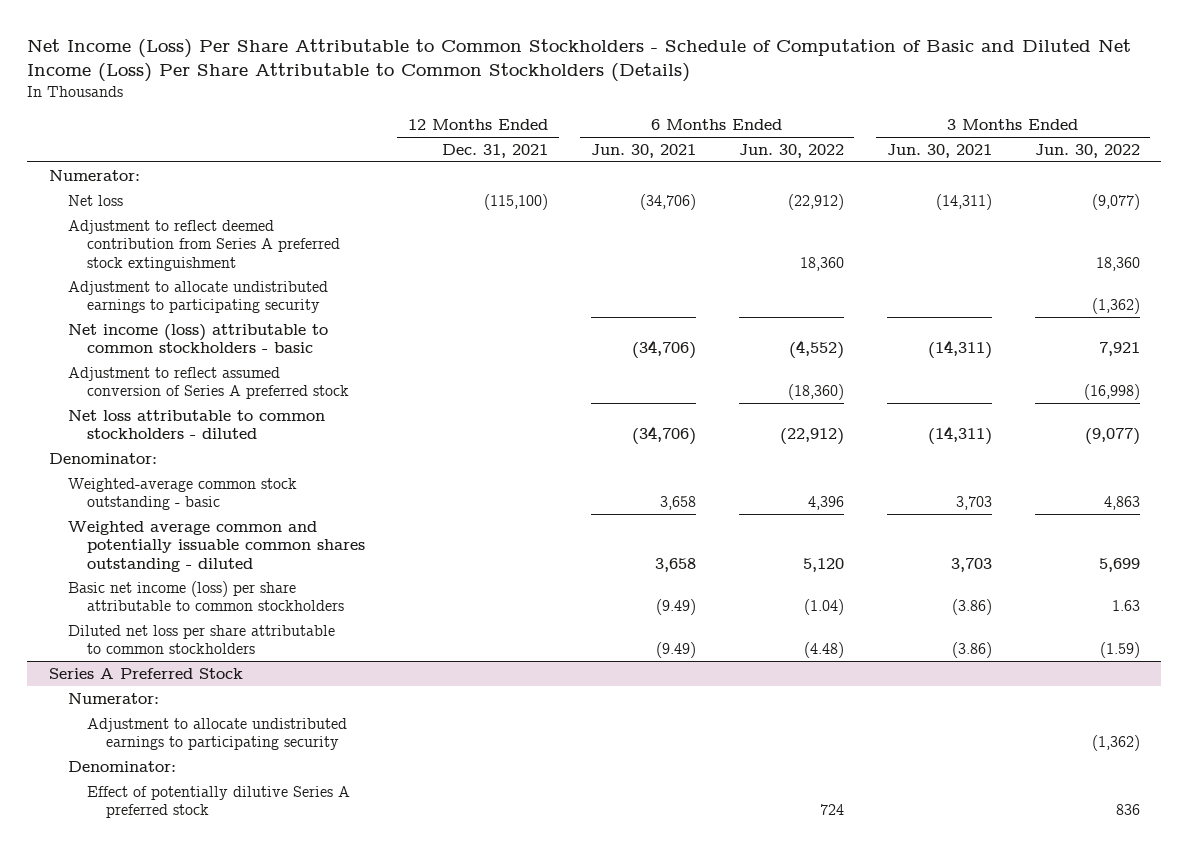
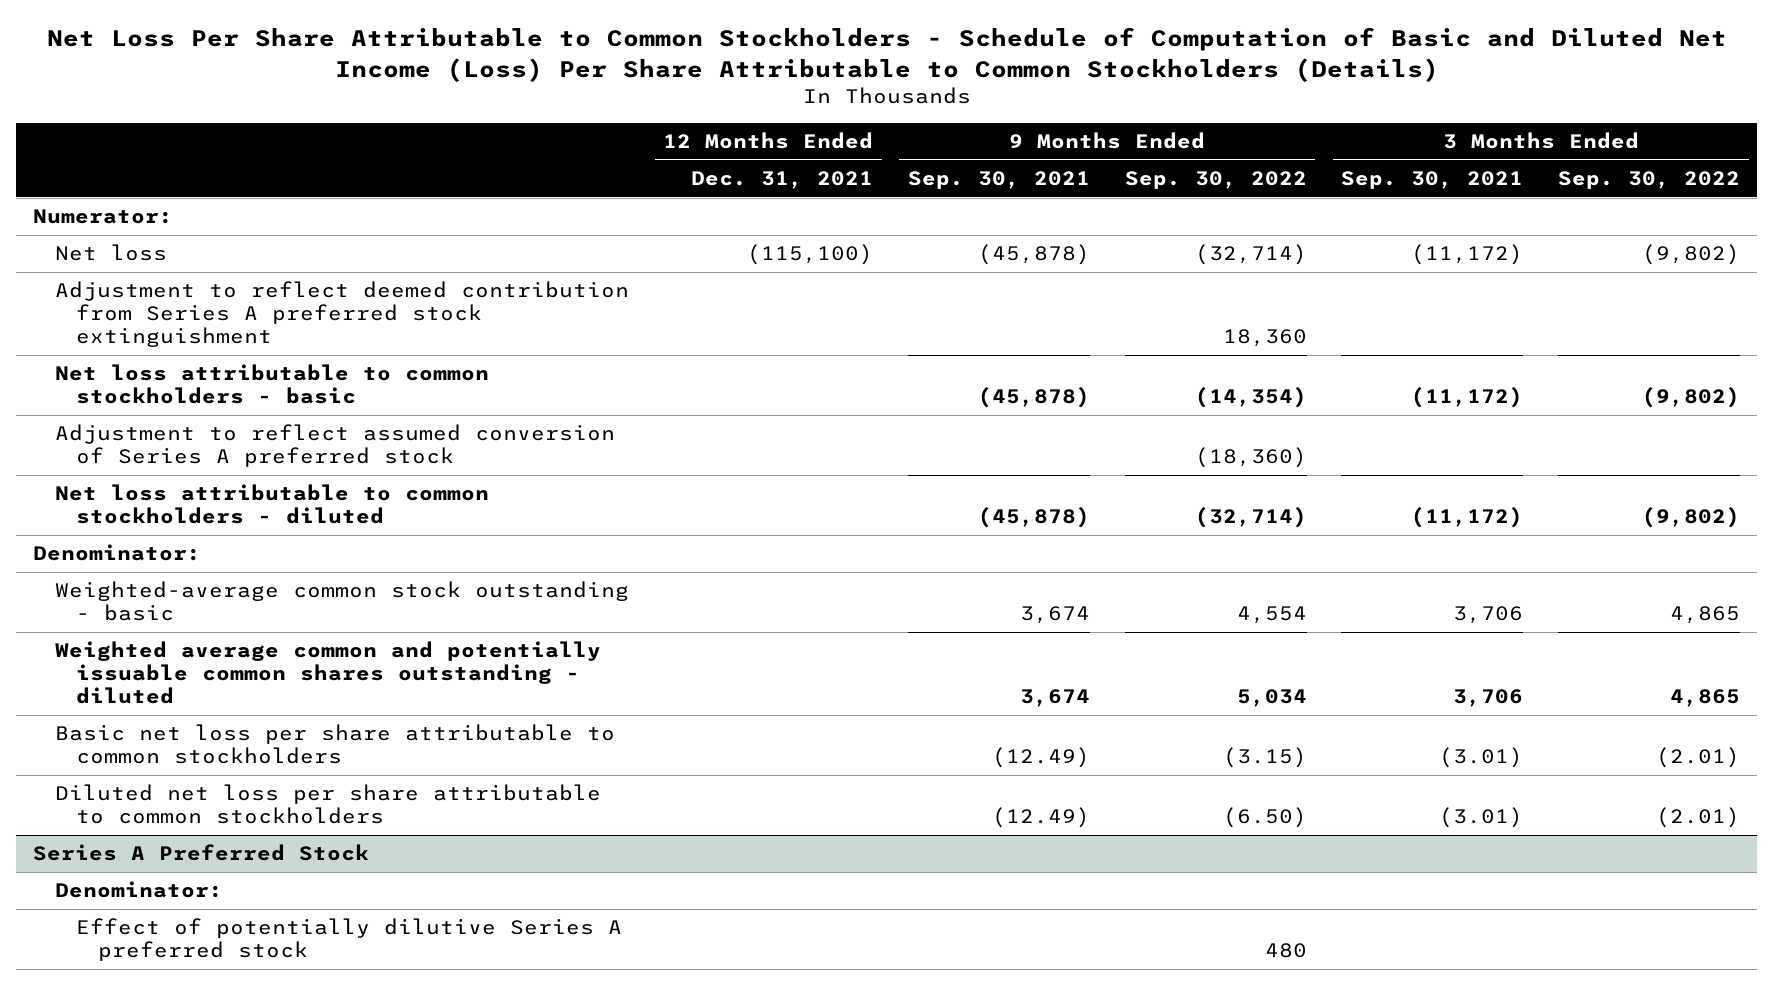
- Net Income (Loss) Per Share Attributable to Common Stockholders - Schedule of Computation of Basic and Diluted Net Income (Loss) Per Share Attributable to Common Stockholders (Details)
+ Net Loss Per Share Attributable to Common Stockholders - Schedule of Computation of Basic and Diluted Net Income (Loss) Per Share Attributable to Common Stockholders (Details)
- | 12 Months Ended Dec. 31, 2021 | 6 Months Ended Jun. 30, 2021 | 6 Months Ended Jun. 30, 2022 | 3 Months Ended Jun. 30, 2021 | 3 Months Ended Jun. 30, 2022
+ | 12 Months Ended Dec. 31, 2021 | 9 Months Ended Sep. 30, 2021 | 9 Months Ended Sep. 30, 2022 | 3 Months Ended Sep. 30, 2021 | 3 Months Ended Sep. 30, 2022
- Adjustment to allocate undistributed earnings to participating security | | | | | (1,362)
- Net income (loss) attributable to common stockholders - basic | | (34,706) | (4,552) | (14,311) | 7,921
+ Net loss attributable to common stockholders - basic | | (45,878) | (14,354) | (11,172) | (9,802)
- Basic net income (loss) per share attributable to common stockholders | | (9.49) | (1.04) | (3.86) | 1.63
+ Basic net loss per share attributable to common stockholders | | (12.49) | (3.15) | (3.01) | (2.01)
@ Series A Preferred Stock
- Numerator:
- Adjustment to allocate undistributed earnings to participating security | | | | | (1,362)

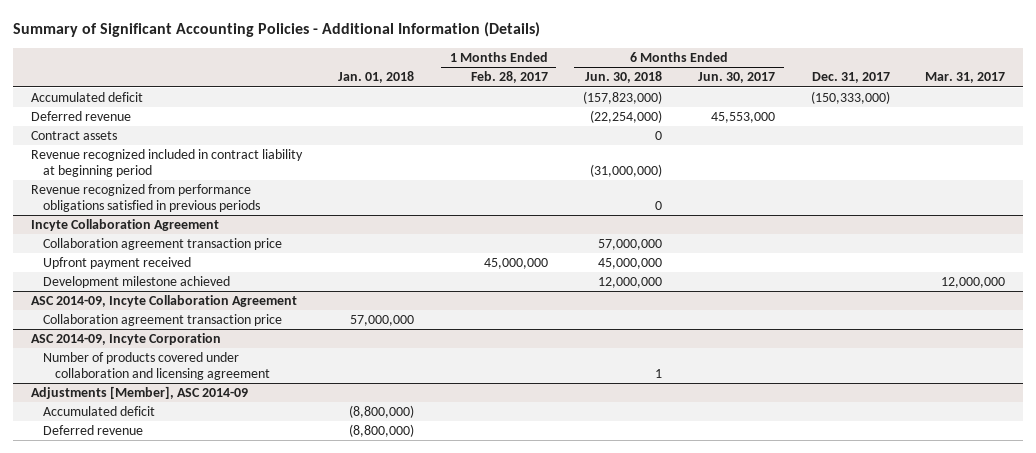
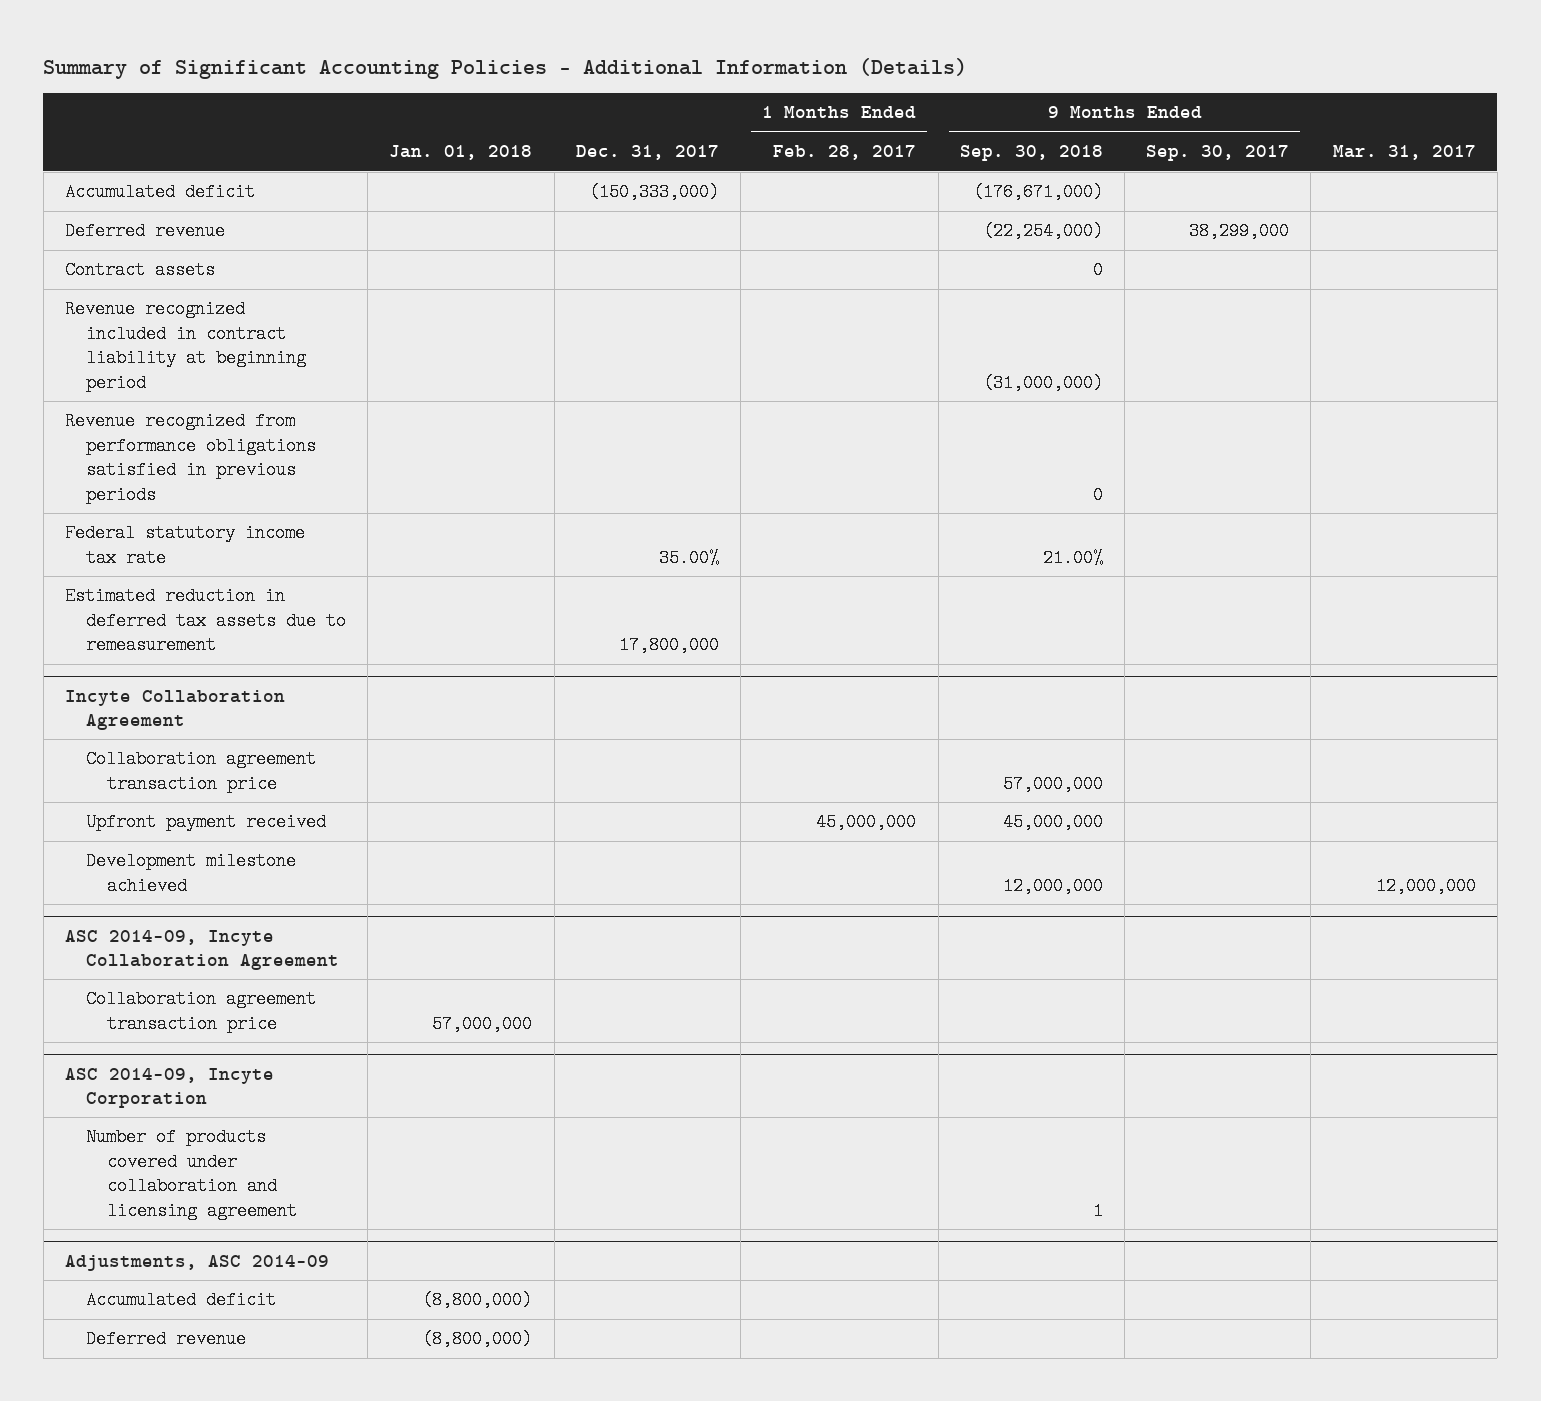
- | Jan. 01, 2018 | 1 Months Ended Feb. 28, 2017 | 6 Months Ended Jun. 30, 2018 | 6 Months Ended Jun. 30, 2017 | Dec. 31, 2017 | Mar. 31, 2017
+ | Jan. 01, 2018 | Dec. 31, 2017 | 1 Months Ended Feb. 28, 2017 | 9 Months Ended Sep. 30, 2018 | 9 Months Ended Sep. 30, 2017 | Mar. 31, 2017
+ Federal statutory income tax rate | | 35.00% | | 21.00% | |
+ Estimated reduction in deferred tax assets due to remeasurement | | 17,800,000 | | | |
- Adjustments [Member], ASC 2014-09
+ Adjustments, ASC 2014-09

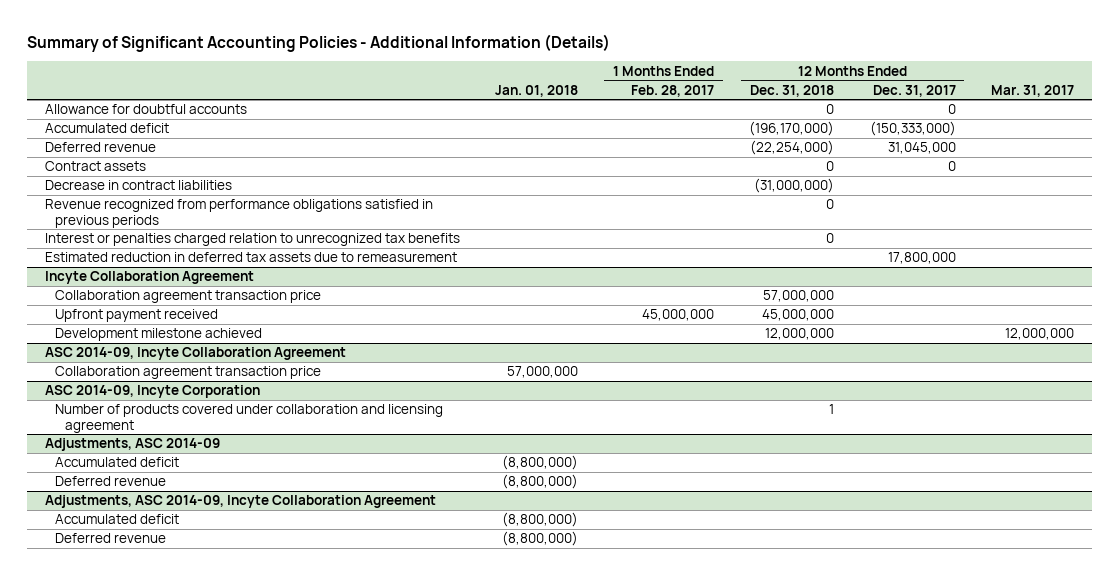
- | Jan. 01, 2018 | Dec. 31, 2017 | 1 Months Ended Feb. 28, 2017 | 9 Months Ended Sep. 30, 2018 | 9 Months Ended Sep. 30, 2017 | Mar. 31, 2017
+ | Jan. 01, 2018 | 1 Months Ended Feb. 28, 2017 | 12 Months Ended Dec. 31, 2018 | 12 Months Ended Dec. 31, 2017 | Mar. 31, 2017
+ Allowance for doubtful accounts | | | 0 | 0 |
- Revenue recognized included in contract liability at beginning period | | | | (31,000,000) | |
+ Decrease in contract liabilities | | | (31,000,000) | |
- Federal statutory income tax rate | | 35.00% | | 21.00% | |
+ Interest or penalties charged relation to unrecognized tax benefits | | | 0 | |
+ Adjustments, ASC 2014-09, Incyte Collaboration Agreement
+ Accumulated deficit | (8,800,000) | | | |
+ Deferred revenue | (8,800,000) | | | |

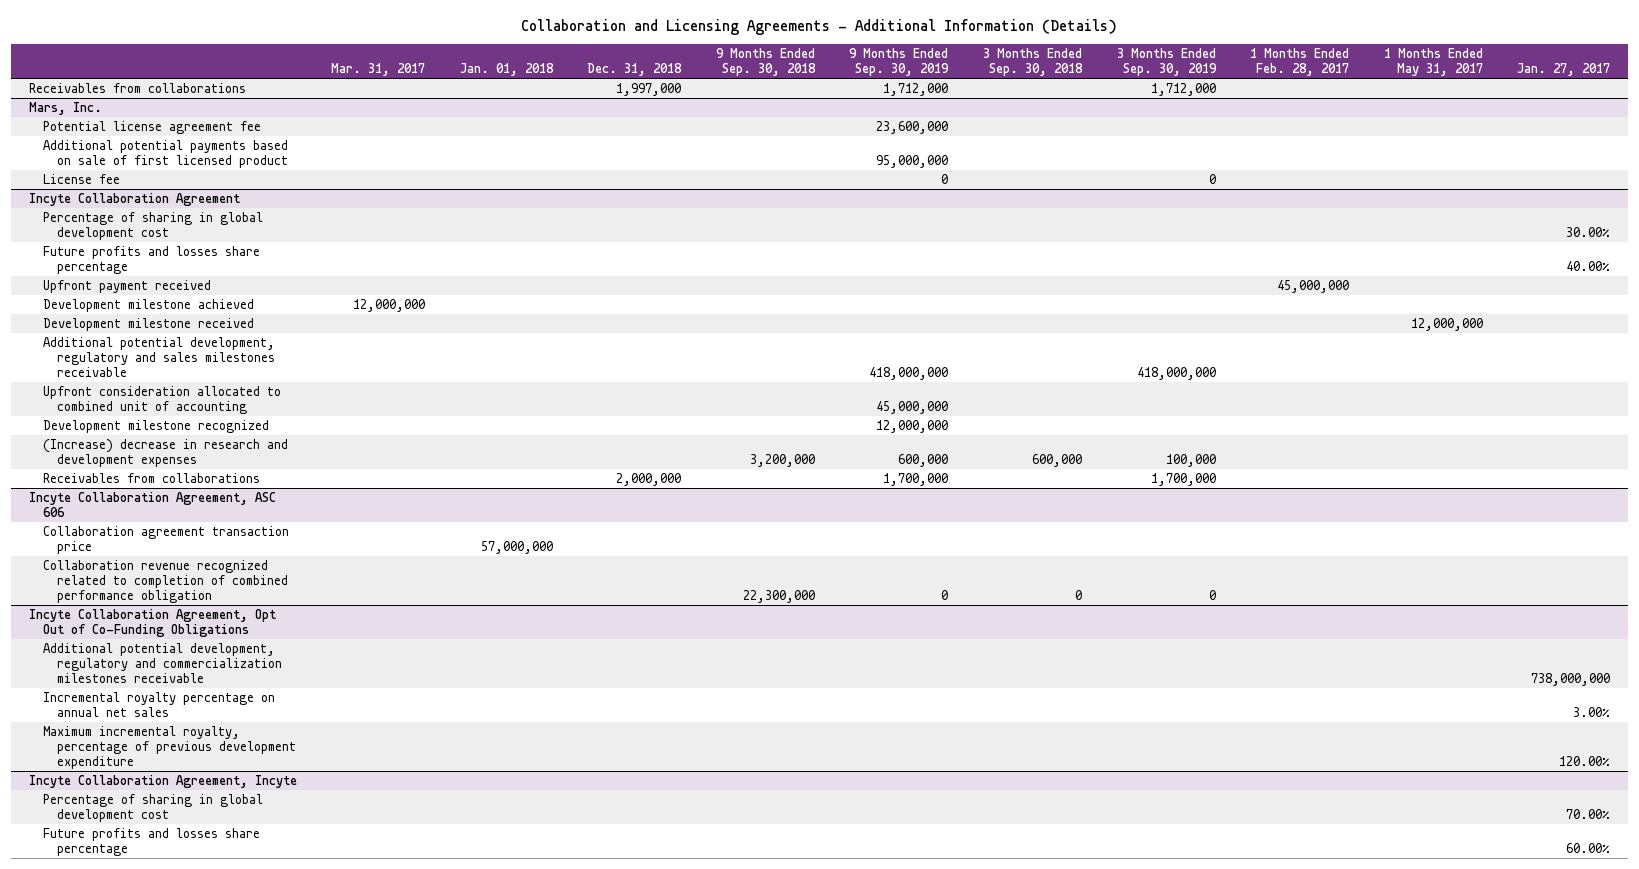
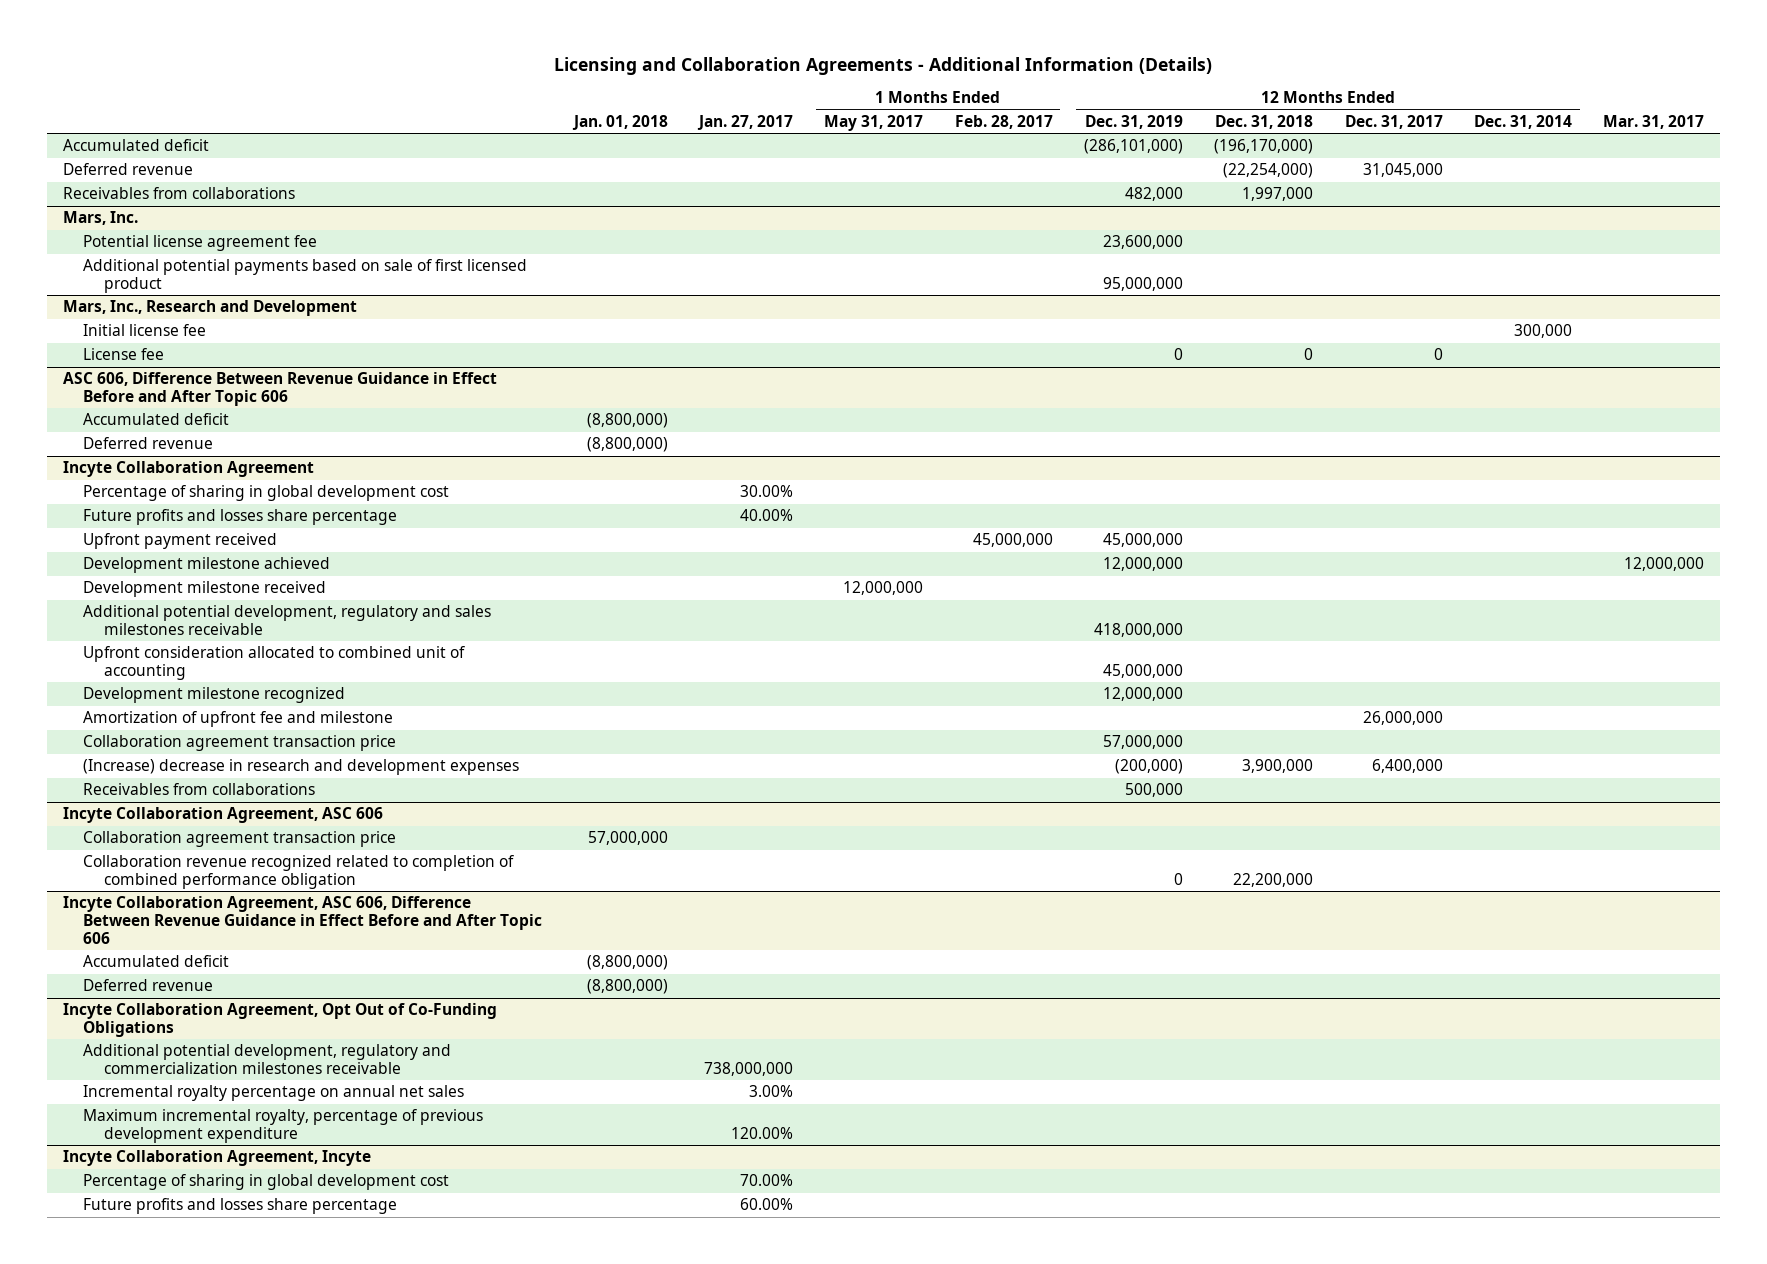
- Collaboration and Licensing Agreements - Additional Information (Details)
+ Licensing and Collaboration Agreements - Additional Information (Details)
- | Mar. 31, 2017 | Jan. 01, 2018 | Dec. 31, 2018 | 9 Months Ended Sep. 30, 2018 | 9 Months Ended Sep. 30, 2019 | 3 Months Ended Sep. 30, 2018 | 3 Months Ended Sep. 30, 2019 | 1 Months Ended Feb. 28, 2017 | 1 Months Ended May 31, 2017 | Jan. 27, 2017
+ | Jan. 01, 2018 | Jan. 27, 2017 | 1 Months Ended May 31, 2017 | 1 Months Ended Feb. 28, 2017 | 12 Months Ended Dec. 31, 2019 | 12 Months Ended Dec. 31, 2018 | 12 Months Ended Dec. 31, 2017 | 12 Months Ended Dec. 31, 2014 | Mar. 31, 2017
+ Accumulated deficit | | | | | (286,101,000) | (196,170,000) | | |
+ Deferred revenue | | | | | | (22,254,000) | 31,045,000 | |
@ Mars, Inc.
- License fee | | | | | 0 | | 0 | | |
+ Mars, Inc., Research and Development
+ Initial license fee | | | | | | | | 300,000 |
+ License fee | | | | | 0 | 0 | 0 | |
+ ASC 606, Difference Between Revenue Guidance in Effect Before and After Topic 606
+ Accumulated deficit | (8,800,000) | | | | | | | |
+ Deferred revenue | (8,800,000) | | | | | | | |
@ Incyte Collaboration Agreement
+ Amortization of upfront fee and milestone | | | | | | | 26,000,000 | |
+ Collaboration agreement transaction price | | | | | 57,000,000 | | | |
+ Incyte Collaboration Agreement, ASC 606, Difference Between Revenue Guidance in Effect Before and After Topic 606
+ Accumulated deficit | (8,800,000) | | | | | | | |
+ Deferred revenue | (8,800,000) | | | | | | | |

